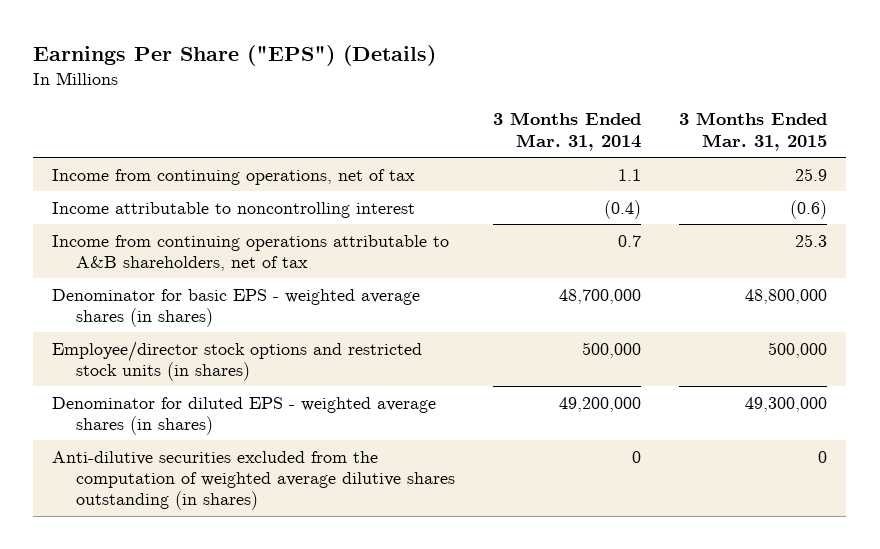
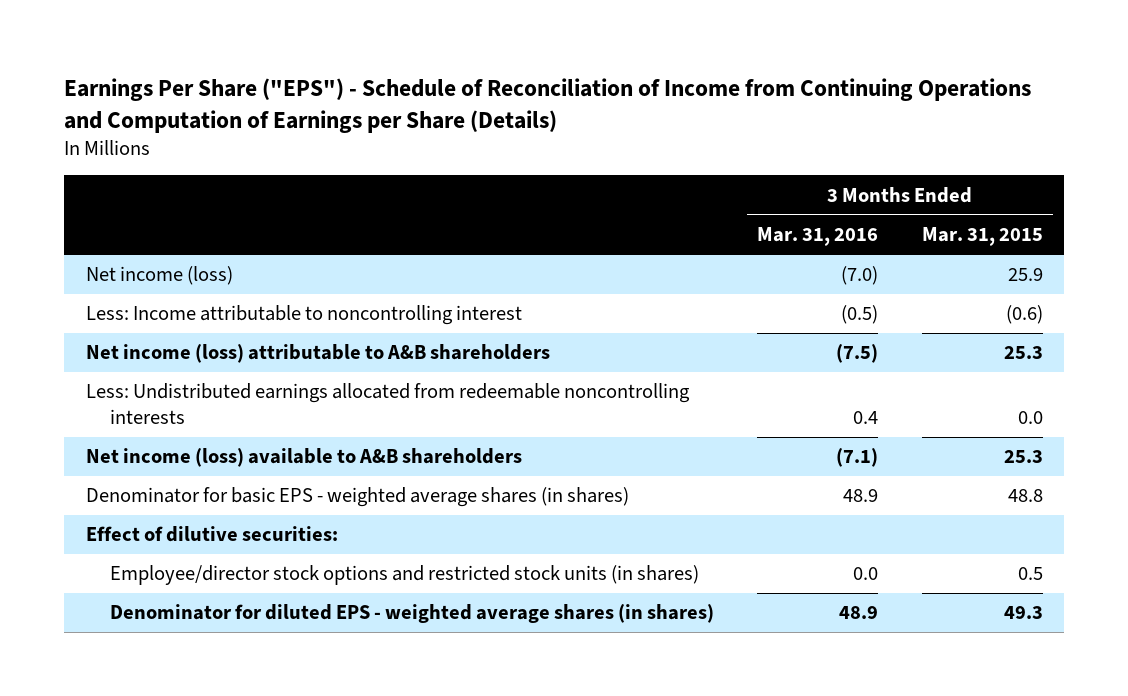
- Earnings Per Share ("EPS") (Details)
+ Earnings Per Share ("EPS") - Schedule of Reconciliation of Income from Continuing Operations and Computation of Earnings per Share (Details)
- | 3 Months Ended Mar. 31, 2014 | 3 Months Ended Mar. 31, 2015
+ | 3 Months Ended Mar. 31, 2016 | 3 Months Ended Mar. 31, 2015
- Income from continuing operations, net of tax | 1.1 | 25.9
- Income attributable to noncontrolling interest | (0.4) | (0.6)
- Income from continuing operations attributable to A&B shareholders, net of tax | 0.7 | 25.3
- Denominator for basic EPS - weighted average shares (in shares) | 48,700,000 | 48,800,000
- Employee/director stock options and restricted stock units (in shares) | 500,000 | 500,000
- Denominator for diluted EPS - weighted average shares (in shares) | 49,200,000 | 49,300,000
- Anti-dilutive securities excluded from the computation of weighted average dilutive shares outstanding (in shares) | 0 | 0
+ Net income (loss) | (7.0) | 25.9
+ Less: Income attributable to noncontrolling interest | (0.5) | (0.6)
+ Net income (loss) attributable to A&B shareholders | (7.5) | 25.3
+ Less: Undistributed earnings allocated from redeemable noncontrolling interests | 0.4 | 0.0
+ Net income (loss) available to A&B shareholders | (7.1) | 25.3
+ Denominator for basic EPS - weighted average shares (in shares) | 48.9 | 48.8
+ Effect of dilutive securities:
+ Employee/director stock options and restricted stock units (in shares) | 0.0 | 0.5
+ Denominator for diluted EPS - weighted average shares (in shares) | 48.9 | 49.3

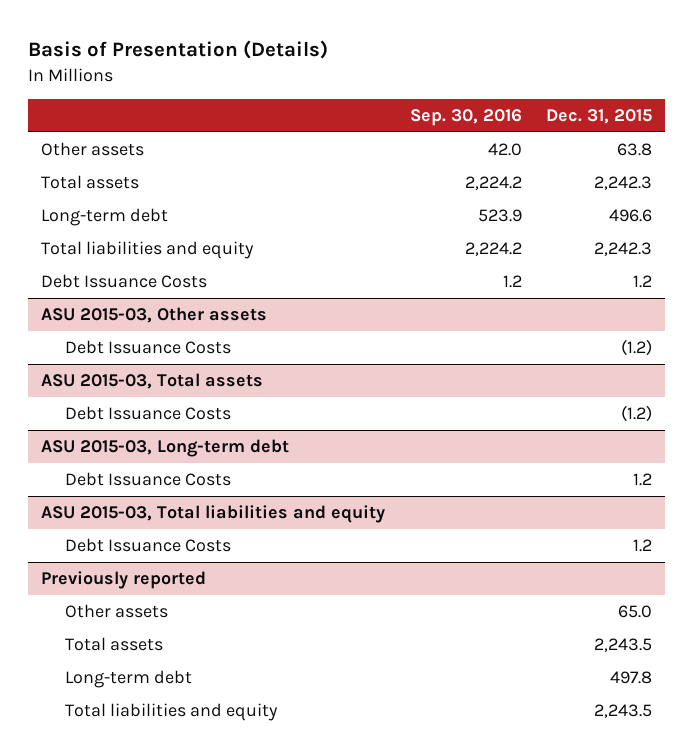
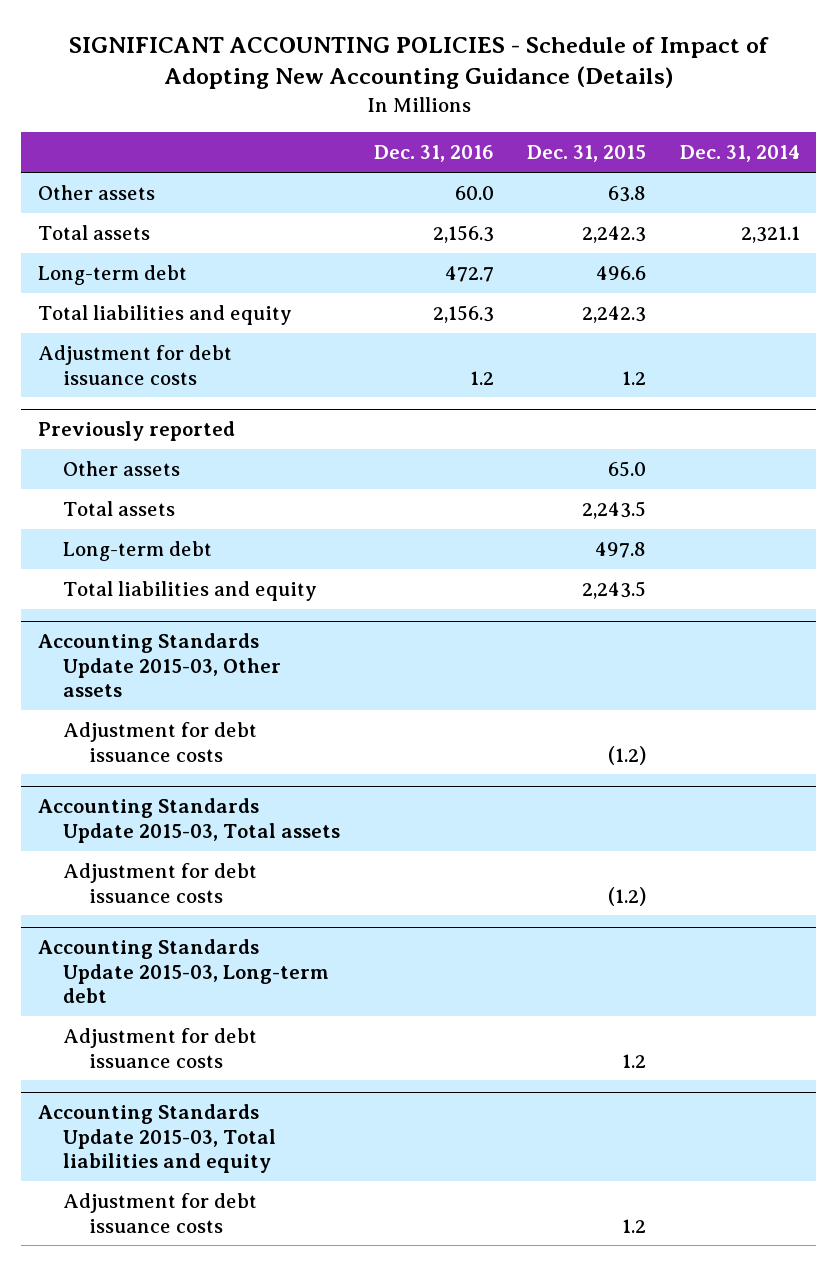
- Basis of Presentation (Details)
+ SIGNIFICANT ACCOUNTING POLICIES - Schedule of Impact of Adopting New Accounting Guidance (Details)
- | Sep. 30, 2016 | Dec. 31, 2015
+ | Dec. 31, 2016 | Dec. 31, 2015 | Dec. 31, 2014
- Debt Issuance Costs | 1.2 | 1.2
- ASU 2015-03, Other assets
- Debt Issuance Costs | | (1.2)
- ASU 2015-03, Total assets
- Debt Issuance Costs | | (1.2)
- ASU 2015-03, Long-term debt
- Debt Issuance Costs | | 1.2
- ASU 2015-03, Total liabilities and equity
- Debt Issuance Costs | | 1.2
+ Adjustment for debt issuance costs | 1.2 | 1.2 |
+ Accounting Standards Update 2015-03, Other assets
+ Adjustment for debt issuance costs | | (1.2) |
+ Accounting Standards Update 2015-03, Total assets
+ Adjustment for debt issuance costs | | (1.2) |
+ Accounting Standards Update 2015-03, Long-term debt
+ Adjustment for debt issuance costs | | 1.2 |
+ Accounting Standards Update 2015-03, Total liabilities and equity
+ Adjustment for debt issuance costs | | 1.2 |

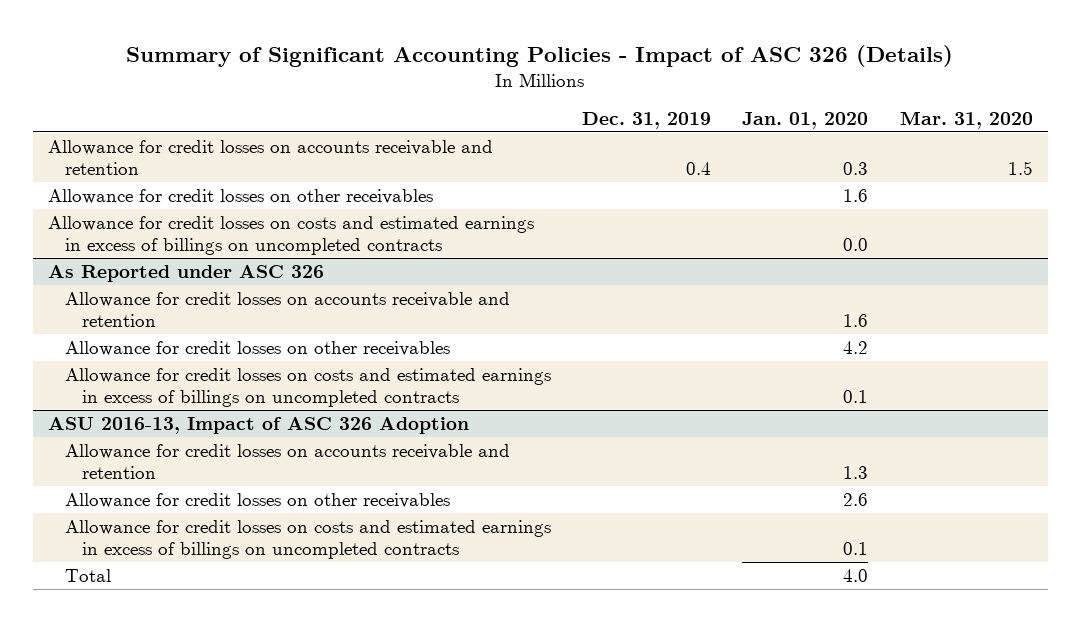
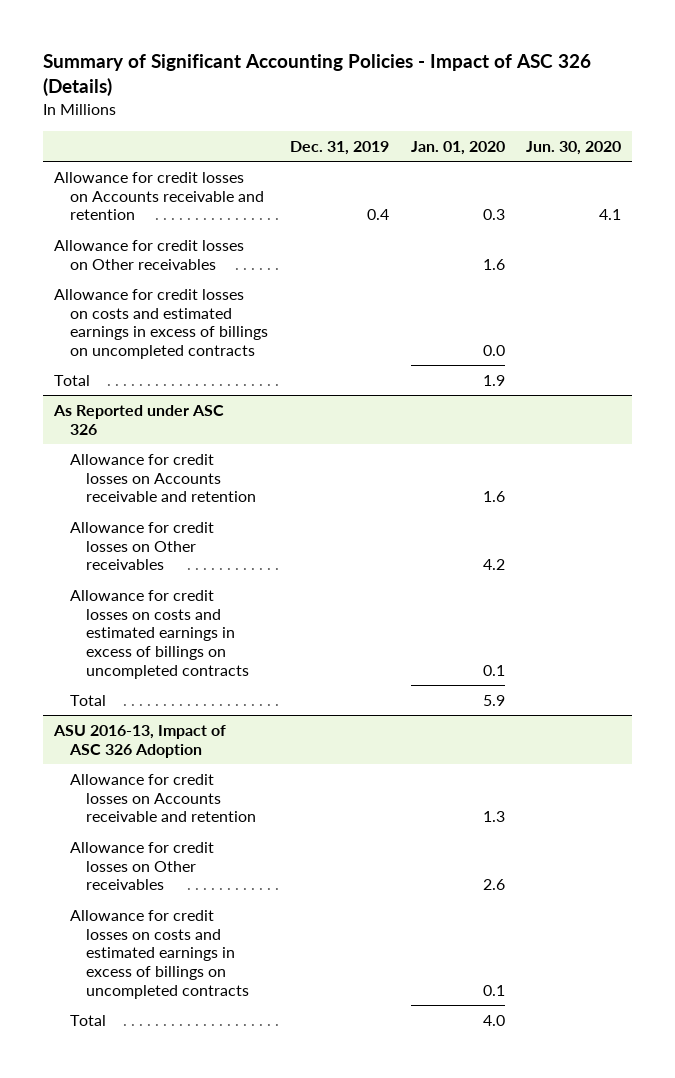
- | Dec. 31, 2019 | Jan. 01, 2020 | Mar. 31, 2020
+ | Dec. 31, 2019 | Jan. 01, 2020 | Jun. 30, 2020
- Allowance for credit losses on accounts receivable and retention | 0.4 | 0.3 | 1.5
- Allowance for credit losses on other receivables | | 1.6 |
+ Allowance for credit losses on Accounts receivable and retention | 0.4 | 0.3 | 4.1
+ Allowance for credit losses on Other receivables | | 1.6 |
+ Total | | 1.9 |
@ As Reported under ASC 326
- Allowance for credit losses on accounts receivable and retention | | 1.6 |
- Allowance for credit losses on other receivables | | 4.2 |
+ Allowance for credit losses on Accounts receivable and retention | | 1.6 |
+ Allowance for credit losses on Other receivables | | 4.2 |
+ Total | | 5.9 |
@ ASU 2016-13, Impact of ASC 326 Adoption
- Allowance for credit losses on accounts receivable and retention | | 1.3 |
- Allowance for credit losses on other receivables | | 2.6 |
+ Allowance for credit losses on Accounts receivable and retention | | 1.3 |
+ Allowance for credit losses on Other receivables | | 2.6 |

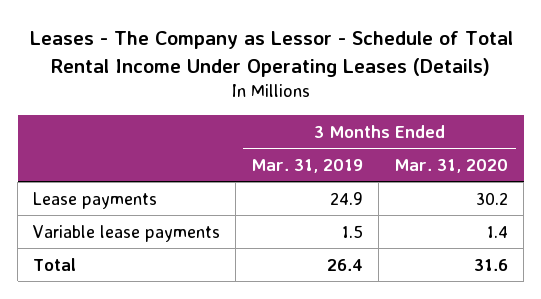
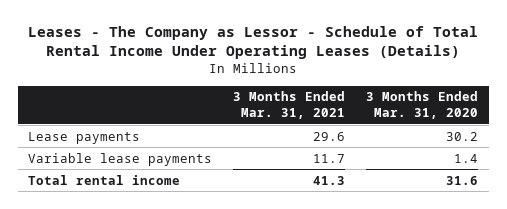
- | 3 Months Ended Mar. 31, 2019 | 3 Months Ended Mar. 31, 2020
+ | 3 Months Ended Mar. 31, 2021 | 3 Months Ended Mar. 31, 2020
- Total | 26.4 | 31.6
+ Total rental income | 41.3 | 31.6

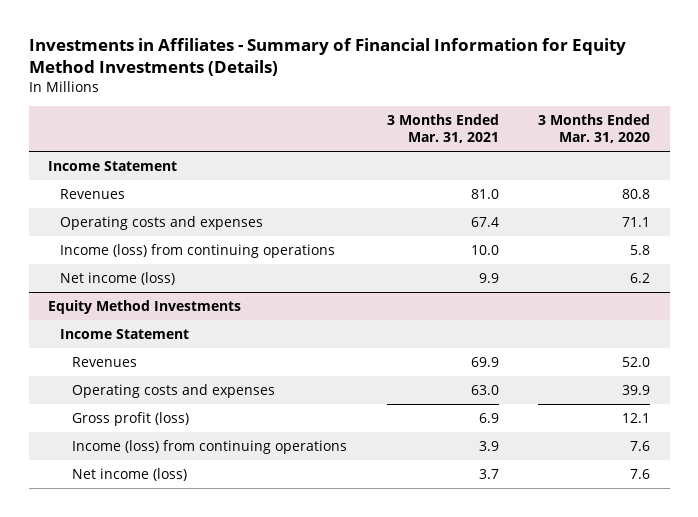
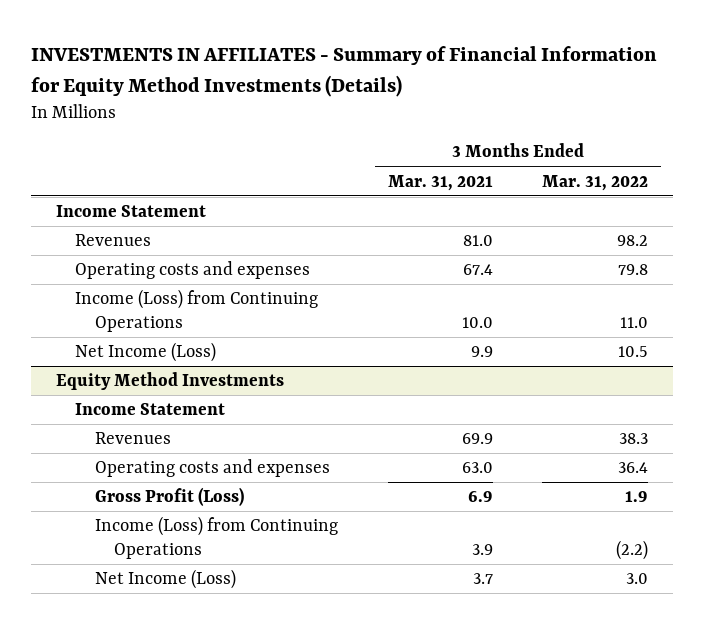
- Investments in Affiliates - Summary of Financial Information for Equity Method Investments (Details)
+ INVESTMENTS IN AFFILIATES - Summary of Financial Information for Equity Method Investments (Details)
- | 3 Months Ended Mar. 31, 2021 | 3 Months Ended Mar. 31, 2020
+ | 3 Months Ended Mar. 31, 2021 | 3 Months Ended Mar. 31, 2022
- Income (loss) from continuing operations | 10.0 | 5.8
- Net income (loss) | 9.9 | 6.2
+ Income (Loss) from Continuing Operations | 10.0 | 11.0
+ Net Income (Loss) | 9.9 | 10.5
@ Equity Method Investments
- Gross profit (loss) | 6.9 | 12.1
- Income (loss) from continuing operations | 3.9 | 7.6
- Net income (loss) | 3.7 | 7.6
+ Gross Profit (Loss) | 6.9 | 1.9
+ Income (Loss) from Continuing Operations | 3.9 | (2.2)
+ Net Income (Loss) | 3.7 | 3.0

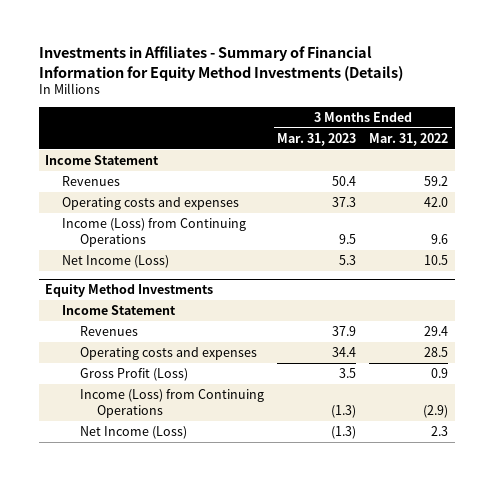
- INVESTMENTS IN AFFILIATES - Summary of Financial Information for Equity Method Investments (Details)
+ Investments in Affiliates - Summary of Financial Information for Equity Method Investments (Details)
- | 3 Months Ended Mar. 31, 2021 | 3 Months Ended Mar. 31, 2022
+ | 3 Months Ended Mar. 31, 2023 | 3 Months Ended Mar. 31, 2022
- Revenues | 81.0 | 98.2
- Operating costs and expenses | 67.4 | 79.8
- Income (Loss) from Continuing Operations | 10.0 | 11.0
+ Revenues | 50.4 | 59.2
+ Operating costs and expenses | 37.3 | 42.0
+ Income (Loss) from Continuing Operations | 9.5 | 9.6
@ Equity Method Investments
- Revenues | 69.9 | 38.3
- Operating costs and expenses | 63.0 | 36.4
- Gross Profit (Loss) | 6.9 | 1.9
- Income (Loss) from Continuing Operations | 3.9 | (2.2)
- Net Income (Loss) | 3.7 | 3.0
+ Revenues | 37.9 | 29.4
+ Operating costs and expenses | 34.4 | 28.5
+ Gross Profit (Loss) | 3.5 | 0.9
+ Income (Loss) from Continuing Operations | (1.3) | (2.9)
+ Net Income (Loss) | (1.3) | 2.3

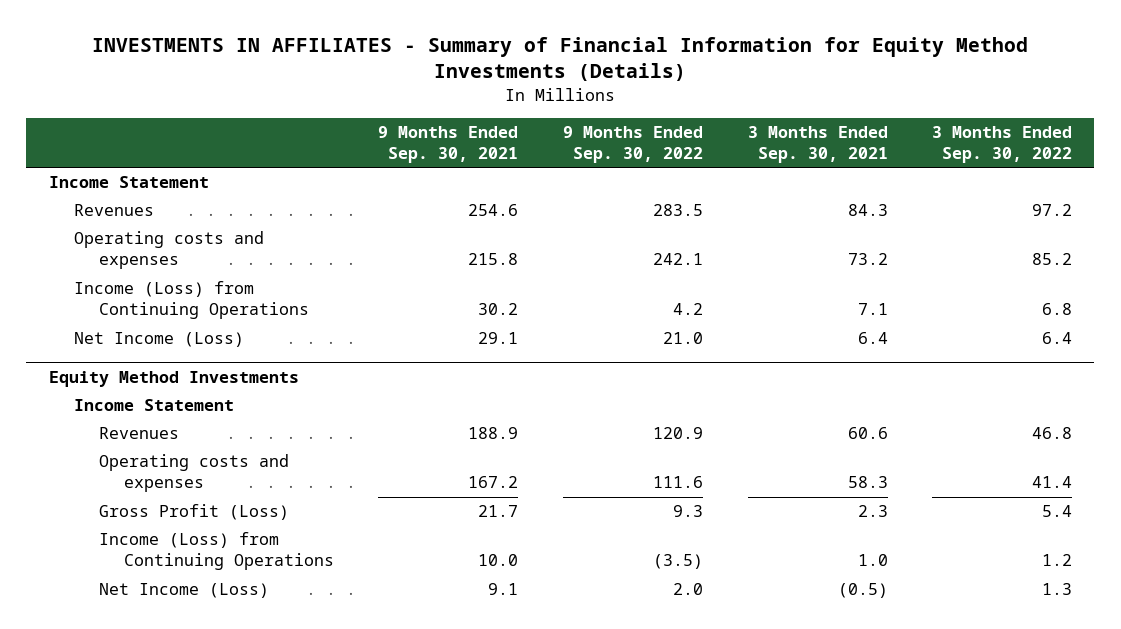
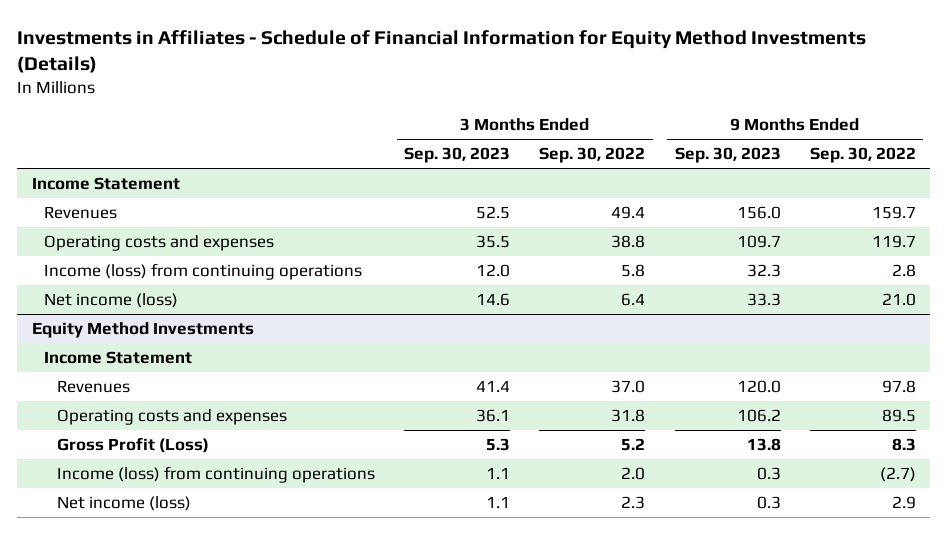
- INVESTMENTS IN AFFILIATES - Summary of Financial Information for Equity Method Investments (Details)
+ Investments in Affiliates - Schedule of Financial Information for Equity Method Investments (Details)
- | 9 Months Ended Sep. 30, 2021 | 9 Months Ended Sep. 30, 2022 | 3 Months Ended Sep. 30, 2021 | 3 Months Ended Sep. 30, 2022
+ | 3 Months Ended Sep. 30, 2023 | 3 Months Ended Sep. 30, 2022 | 9 Months Ended Sep. 30, 2023 | 9 Months Ended Sep. 30, 2022
- Revenues | 254.6 | 283.5 | 84.3 | 97.2
- Operating costs and expenses | 215.8 | 242.1 | 73.2 | 85.2
- Income (Loss) from Continuing Operations | 30.2 | 4.2 | 7.1 | 6.8
- Net Income (Loss) | 29.1 | 21.0 | 6.4 | 6.4
+ Revenues | 52.5 | 49.4 | 156.0 | 159.7
+ Operating costs and expenses | 35.5 | 38.8 | 109.7 | 119.7
+ Income (loss) from continuing operations | 12.0 | 5.8 | 32.3 | 2.8
+ Net income (loss) | 14.6 | 6.4 | 33.3 | 21.0
@ Equity Method Investments
- Revenues | 188.9 | 120.9 | 60.6 | 46.8
- Operating costs and expenses | 167.2 | 111.6 | 58.3 | 41.4
- Gross Profit (Loss) | 21.7 | 9.3 | 2.3 | 5.4
- Income (Loss) from Continuing Operations | 10.0 | (3.5) | 1.0 | 1.2
- Net Income (Loss) | 9.1 | 2.0 | (0.5) | 1.3
+ Revenues | 41.4 | 37.0 | 120.0 | 97.8
+ Operating costs and expenses | 36.1 | 31.8 | 106.2 | 89.5
+ Gross Profit (Loss) | 5.3 | 5.2 | 13.8 | 8.3
+ Income (loss) from continuing operations | 1.1 | 2.0 | 0.3 | (2.7)
+ Net income (loss) | 1.1 | 2.3 | 0.3 | 2.9

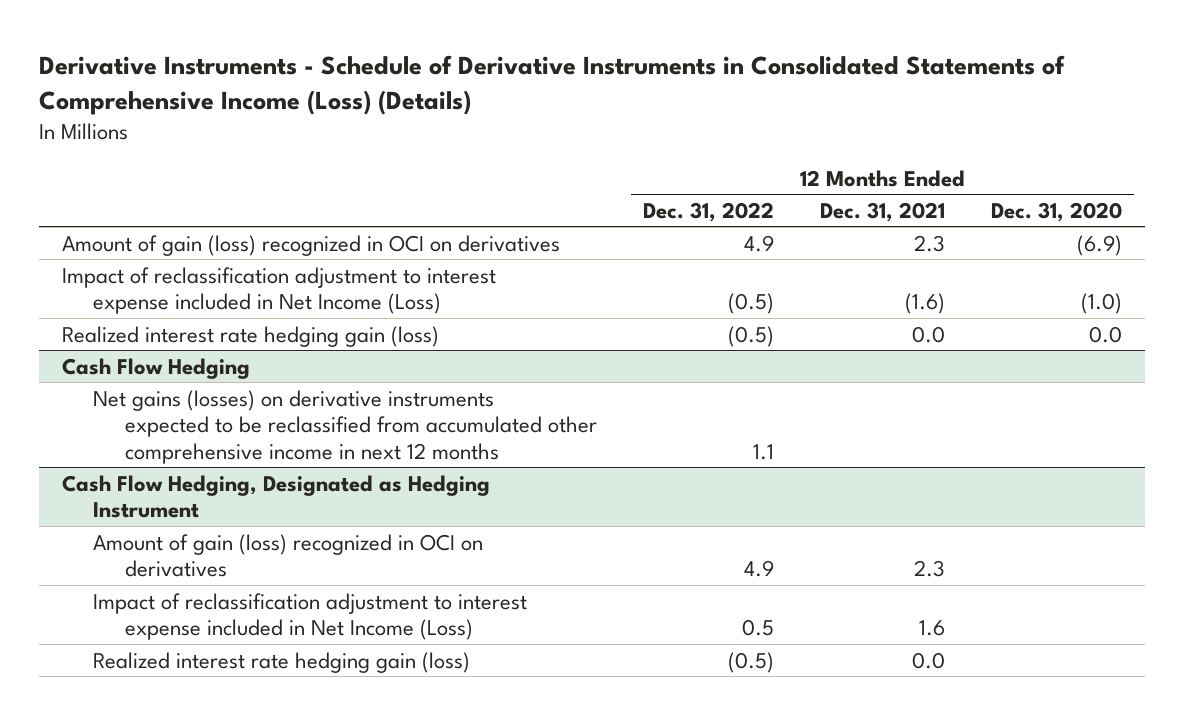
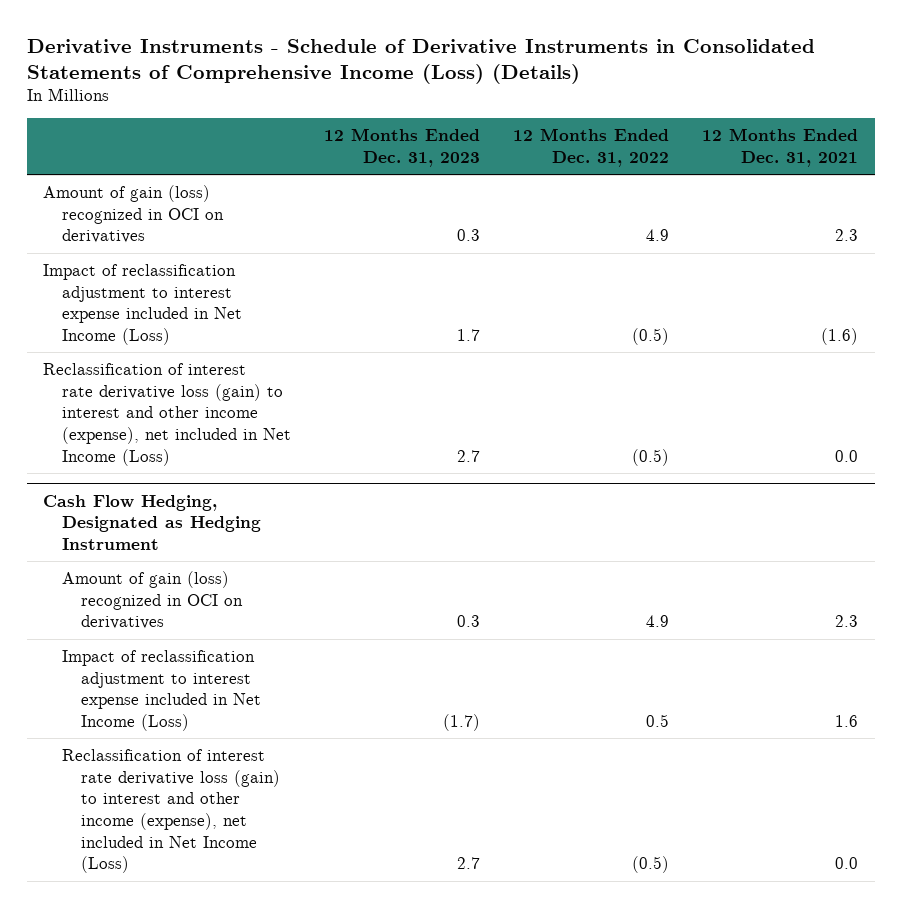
- | 12 Months Ended Dec. 31, 2022 | 12 Months Ended Dec. 31, 2021 | 12 Months Ended Dec. 31, 2020
+ | 12 Months Ended Dec. 31, 2023 | 12 Months Ended Dec. 31, 2022 | 12 Months Ended Dec. 31, 2021
- Realized interest rate hedging gain (loss) | (0.5) | 0.0 | 0.0
- Cash Flow Hedging
- Net gains (losses) on derivative instruments expected to be reclassified from accumulated other comprehensive income in next 12 months | 1.1 | |
+ Reclassification of interest rate derivative loss (gain) to interest and other income (expense), net included in Net Income (Loss) | 2.7 | (0.5) | 0.0
@ Cash Flow Hedging, Designated as Hedging Instrument
- Realized interest rate hedging gain (loss) | (0.5) | 0.0 |
+ Reclassification of interest rate derivative loss (gain) to interest and other income (expense), net included in Net Income (Loss) | 2.7 | (0.5) | 0.0

